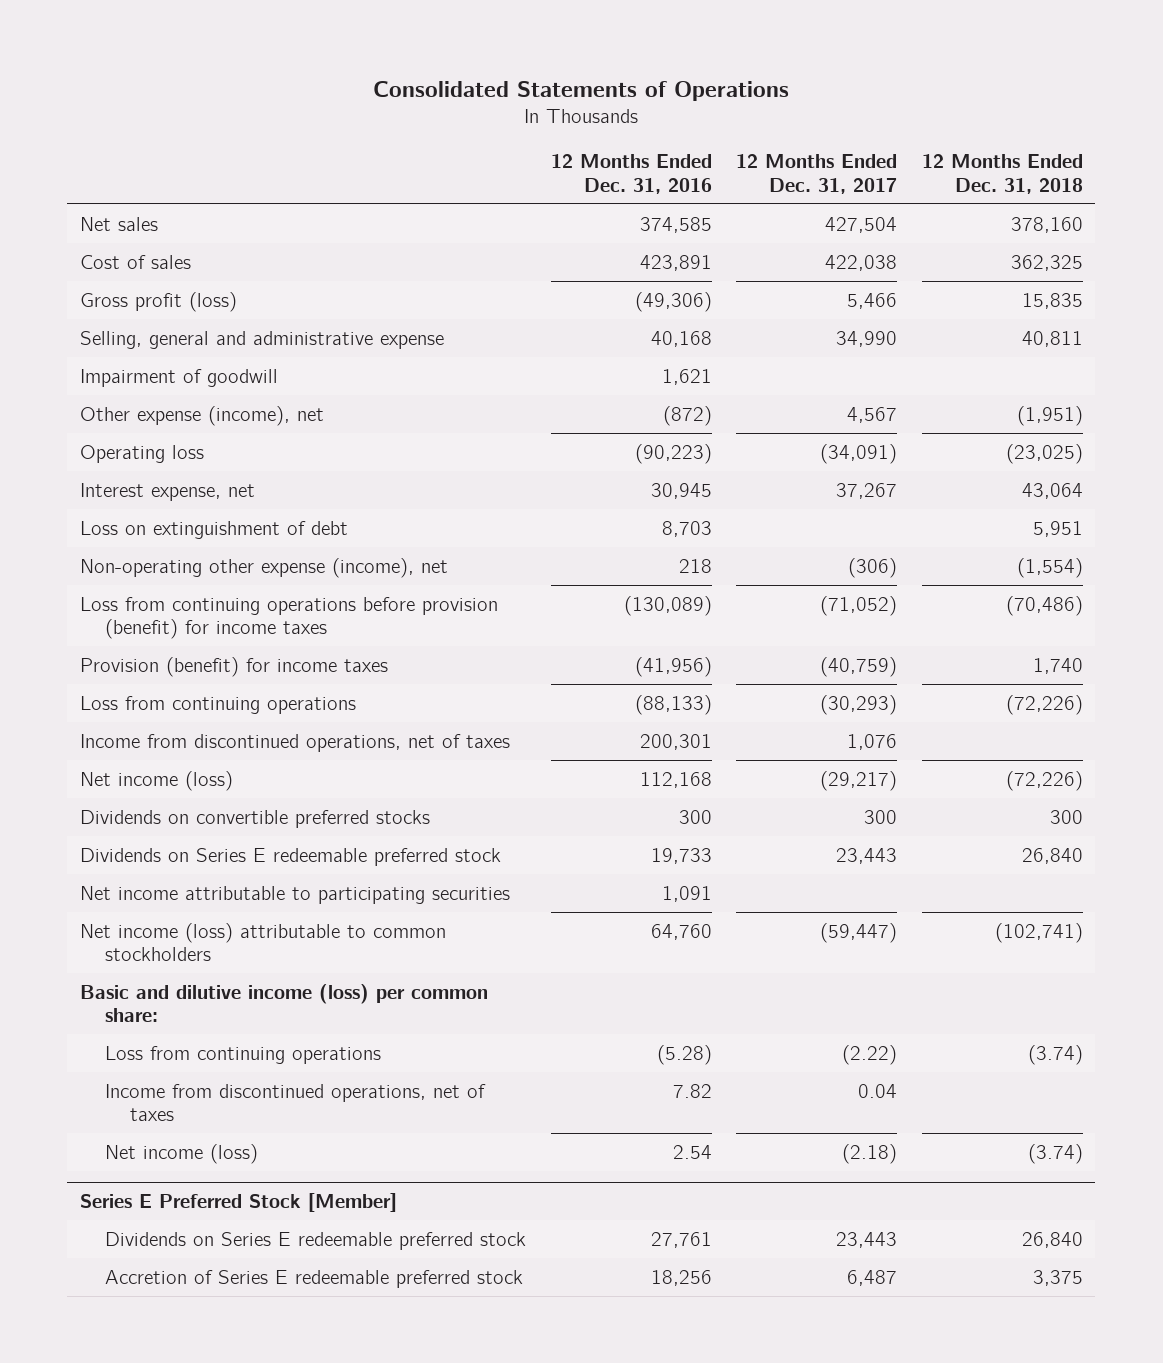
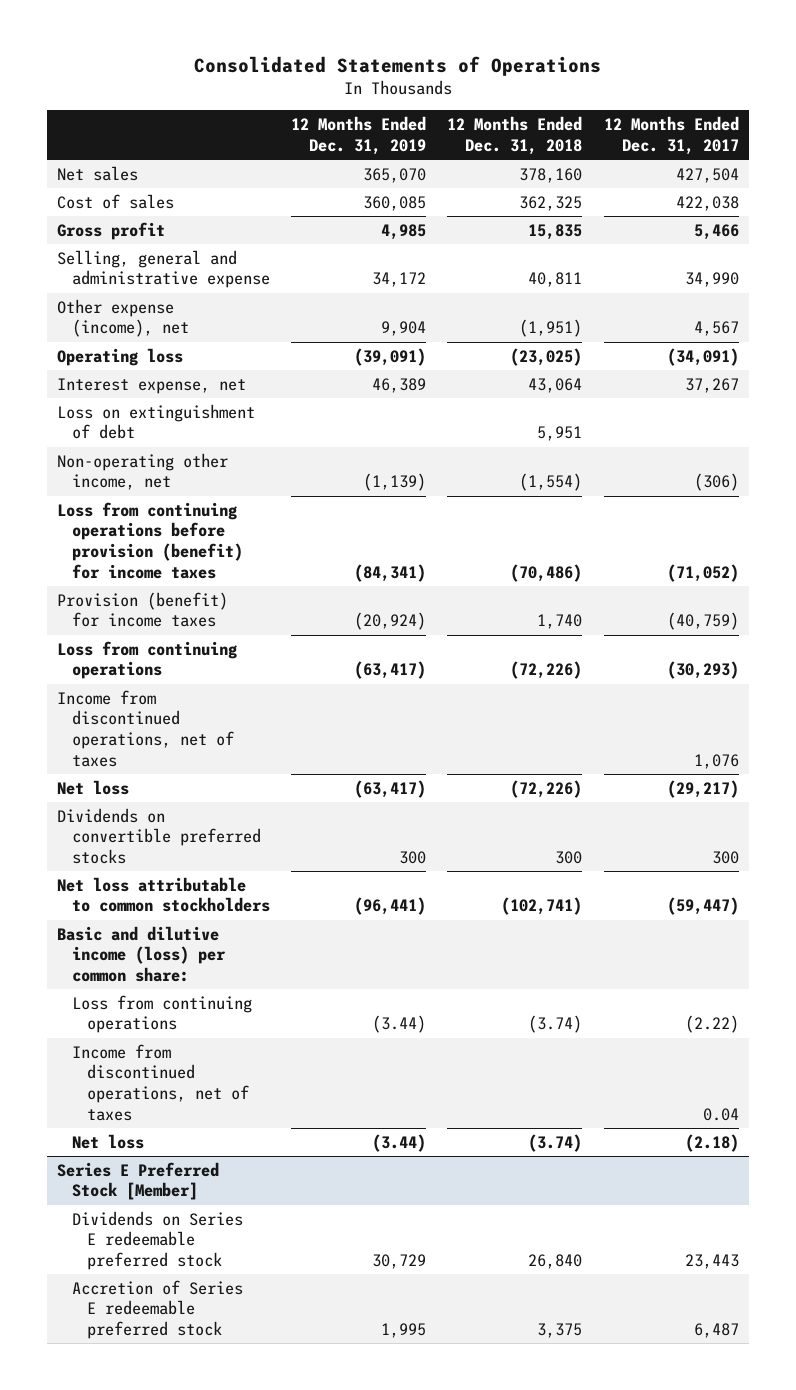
- | 12 Months Ended Dec. 31, 2016 | 12 Months Ended Dec. 31, 2017 | 12 Months Ended Dec. 31, 2018
+ | 12 Months Ended Dec. 31, 2019 | 12 Months Ended Dec. 31, 2018 | 12 Months Ended Dec. 31, 2017
- Gross profit (loss) | (49,306) | 5,466 | 15,835
+ Gross profit | 4,985 | 15,835 | 5,466
- Impairment of goodwill | 1,621 | |
- Non-operating other expense (income), net | 218 | (306) | (1,554)
+ Non-operating other income, net | (1,139) | (1,554) | (306)
- Net income (loss) | 112,168 | (29,217) | (72,226)
+ Net loss | (63,417) | (72,226) | (29,217)
- Dividends on Series E redeemable preferred stock | 19,733 | 23,443 | 26,840
- Net income attributable to participating securities | 1,091 | |
- Net income (loss) attributable to common stockholders | 64,760 | (59,447) | (102,741)
+ Net loss attributable to common stockholders | (96,441) | (102,741) | (59,447)
- Net income (loss) | 2.54 | (2.18) | (3.74)
+ Net loss | (3.44) | (3.74) | (2.18)

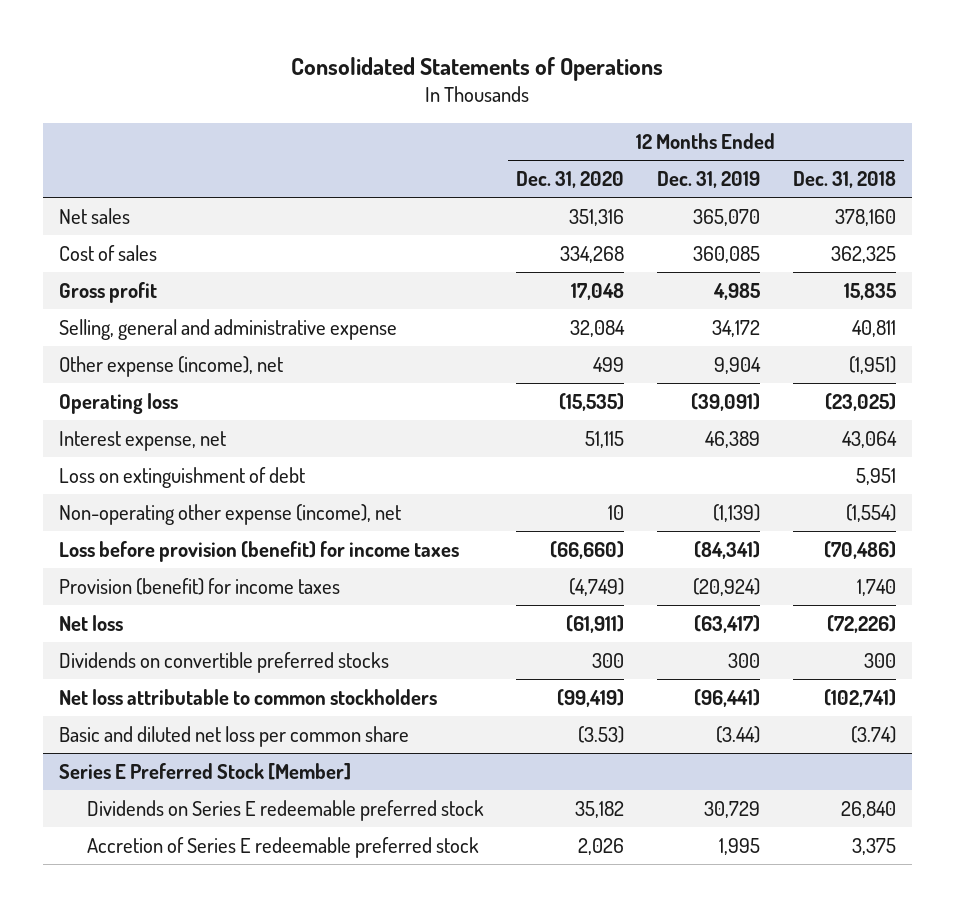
- | 12 Months Ended Dec. 31, 2019 | 12 Months Ended Dec. 31, 2018 | 12 Months Ended Dec. 31, 2017
+ | 12 Months Ended Dec. 31, 2020 | 12 Months Ended Dec. 31, 2019 | 12 Months Ended Dec. 31, 2018
- Non-operating other income, net | (1,139) | (1,554) | (306)
- Loss from continuing operations before provision (benefit) for income taxes | (84,341) | (70,486) | (71,052)
+ Non-operating other expense (income), net | 10 | (1,139) | (1,554)
+ Loss before provision (benefit) for income taxes | (66,660) | (84,341) | (70,486)
- Loss from continuing operations | (63,417) | (72,226) | (30,293)
- Income from discontinued operations, net of taxes | | | 1,076
- Basic and dilutive income (loss) per common share:
- Loss from continuing operations | (3.44) | (3.74) | (2.22)
- Income from discontinued operations, net of taxes | | | 0.04
- Net loss | (3.44) | (3.74) | (2.18)
+ Basic and diluted net loss per common share | (3.53) | (3.44) | (3.74)

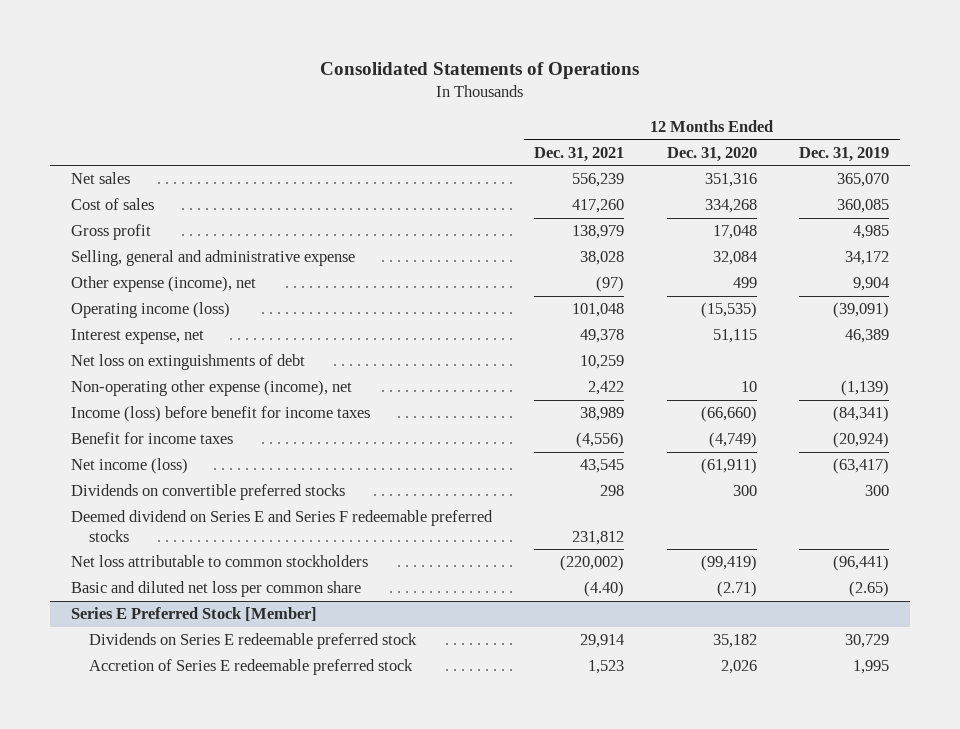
- | 12 Months Ended Dec. 31, 2020 | 12 Months Ended Dec. 31, 2019 | 12 Months Ended Dec. 31, 2018
+ | 12 Months Ended Dec. 31, 2021 | 12 Months Ended Dec. 31, 2020 | 12 Months Ended Dec. 31, 2019
- Operating loss | (15,535) | (39,091) | (23,025)
+ Operating income (loss) | 101,048 | (15,535) | (39,091)
- Loss on extinguishment of debt | | | 5,951
+ Net loss on extinguishments of debt | 10,259 | |
- Loss before provision (benefit) for income taxes | (66,660) | (84,341) | (70,486)
- Provision (benefit) for income taxes | (4,749) | (20,924) | 1,740
- Net loss | (61,911) | (63,417) | (72,226)
+ Income (loss) before benefit for income taxes | 38,989 | (66,660) | (84,341)
+ Benefit for income taxes | (4,556) | (4,749) | (20,924)
+ Net income (loss) | 43,545 | (61,911) | (63,417)
+ Deemed dividend on Series E and Series F redeemable preferred stocks | 231,812 | |
- Basic and diluted net loss per common share | (3.53) | (3.44) | (3.74)
+ Basic and diluted net loss per common share | (4.40) | (2.71) | (2.65)

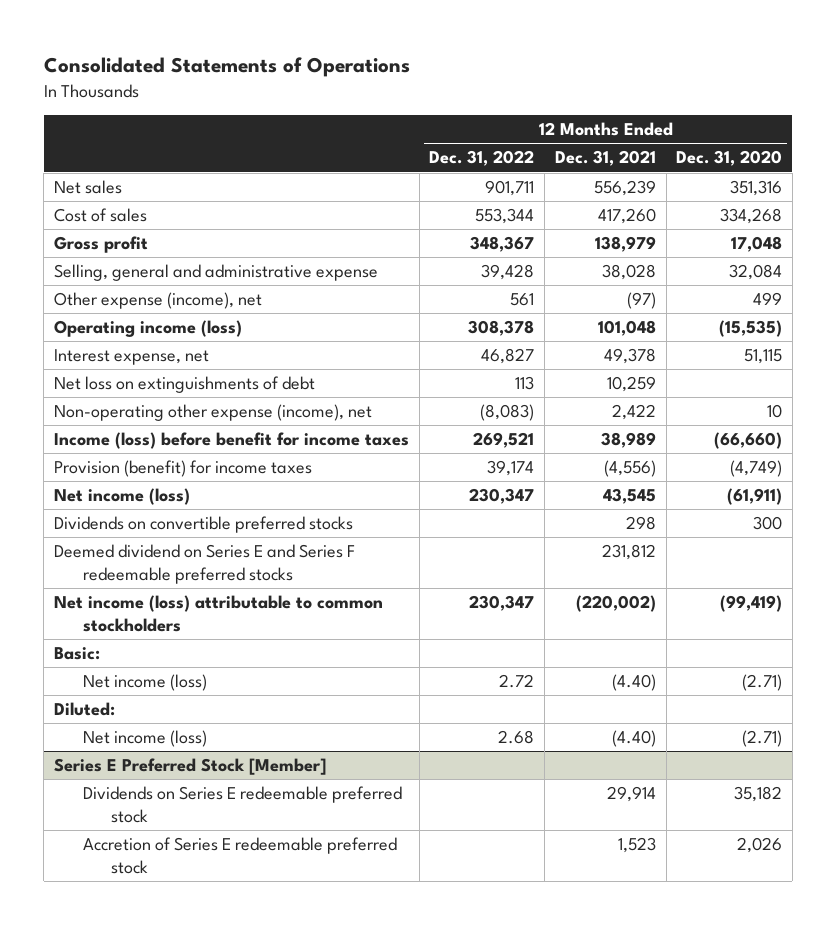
- | 12 Months Ended Dec. 31, 2021 | 12 Months Ended Dec. 31, 2020 | 12 Months Ended Dec. 31, 2019
+ | 12 Months Ended Dec. 31, 2022 | 12 Months Ended Dec. 31, 2021 | 12 Months Ended Dec. 31, 2020
- Benefit for income taxes | (4,556) | (4,749) | (20,924)
+ Provision (benefit) for income taxes | 39,174 | (4,556) | (4,749)
- Net loss attributable to common stockholders | (220,002) | (99,419) | (96,441)
- Basic and diluted net loss per common share | (4.40) | (2.71) | (2.65)
+ Net income (loss) attributable to common stockholders | 230,347 | (220,002) | (99,419)
+ Basic:
+ Net income (loss) | 2.72 | (4.40) | (2.71)
+ Diluted:
+ Net income (loss) | 2.68 | (4.40) | (2.71)

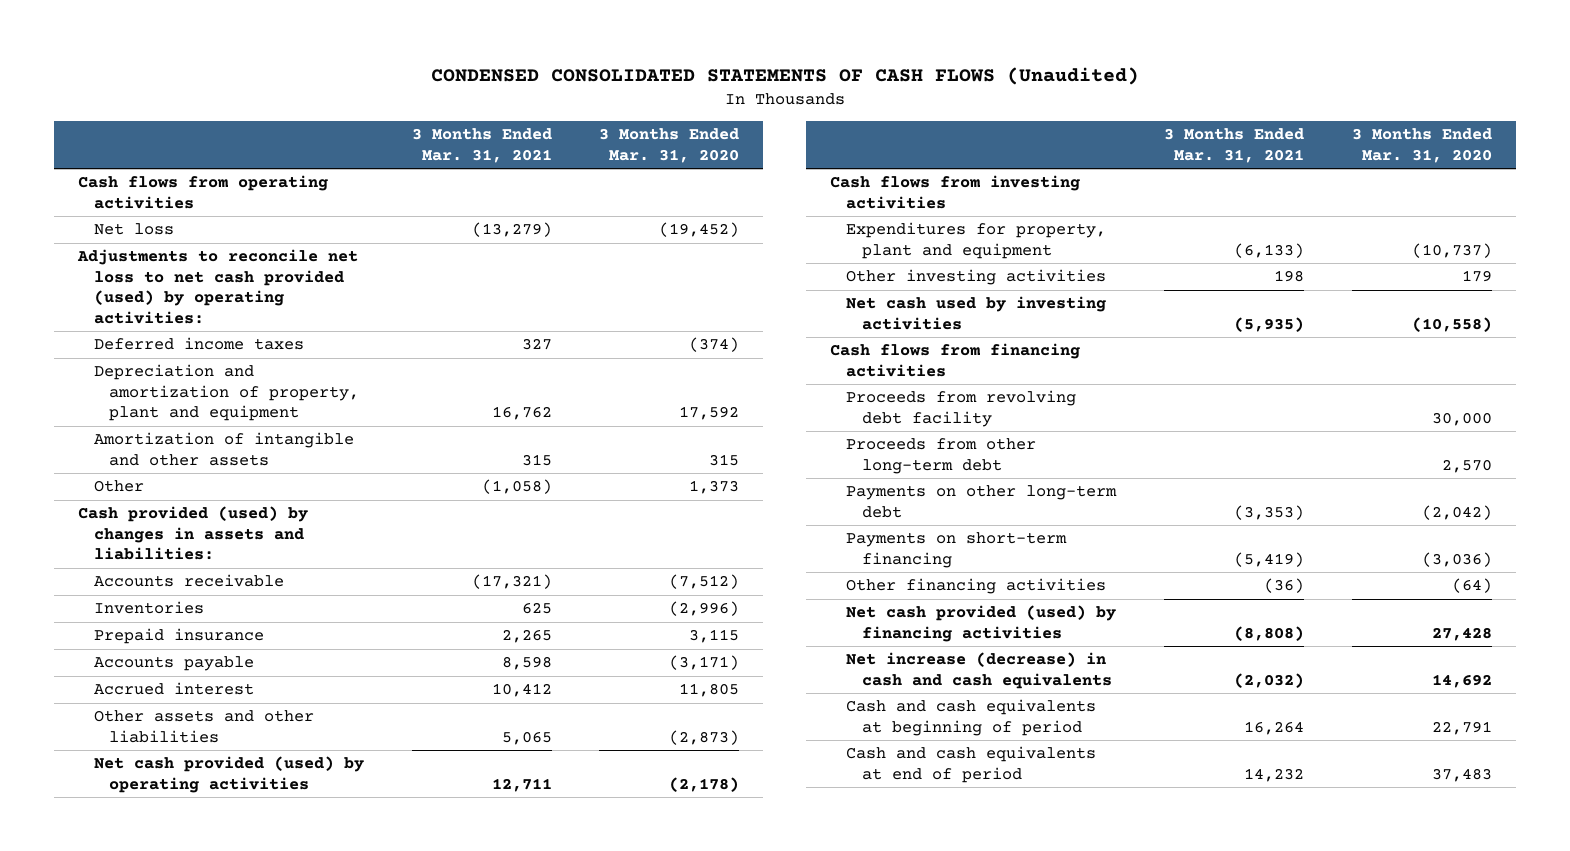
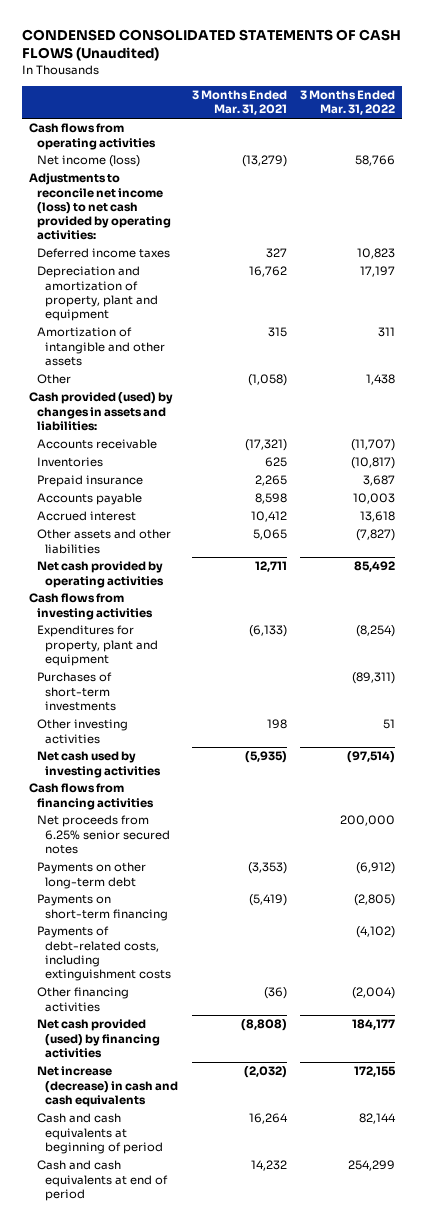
- | 3 Months Ended Mar. 31, 2021 | 3 Months Ended Mar. 31, 2020
+ | 3 Months Ended Mar. 31, 2021 | 3 Months Ended Mar. 31, 2022
- Net loss | (13,279) | (19,452)
- Adjustments to reconcile net loss to net cash provided (used) by operating activities:
+ Net income (loss) | (13,279) | 58,766
+ Adjustments to reconcile net income (loss) to net cash provided by operating activities:
- Net cash provided (used) by operating activities | 12,711 | (2,178)
+ Net cash provided by operating activities | 12,711 | 85,492
+ Purchases of short-term investments | | (89,311)
- Proceeds from revolving debt facility | | 30,000
- Proceeds from other long-term debt | | 2,570
+ Net proceeds from 6.25% senior secured notes | | 200,000
+ Payments of debt-related costs, including extinguishment costs | | (4,102)

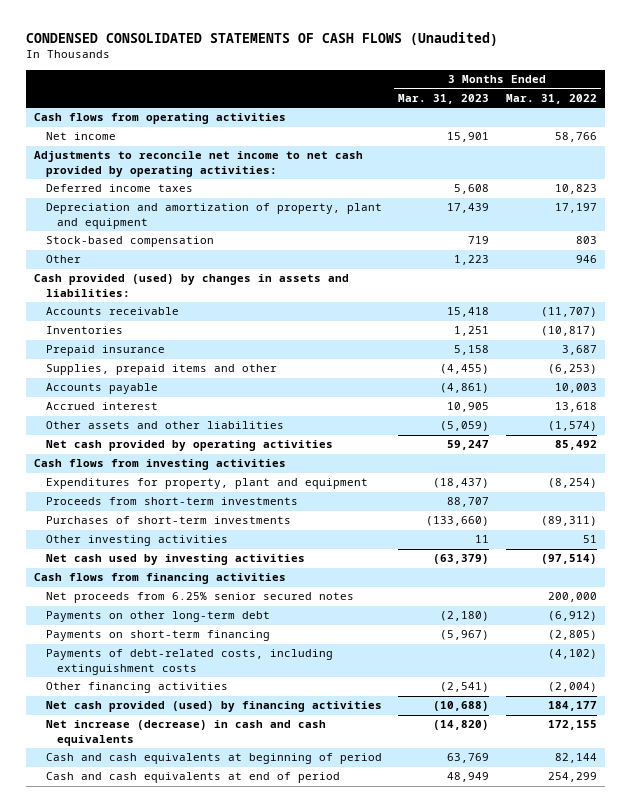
- | 3 Months Ended Mar. 31, 2021 | 3 Months Ended Mar. 31, 2022
+ | 3 Months Ended Mar. 31, 2023 | 3 Months Ended Mar. 31, 2022
- Net income (loss) | (13,279) | 58,766
- Adjustments to reconcile net income (loss) to net cash provided by operating activities:
+ Net income | 15,901 | 58,766
+ Adjustments to reconcile net income to net cash provided by operating activities:
- Amortization of intangible and other assets | 315 | 311
- Other | (1,058) | 1,438
+ Stock-based compensation | 719 | 803
+ Other | 1,223 | 946
+ Supplies, prepaid items and other | (4,455) | (6,253)
- Other assets and other liabilities | 5,065 | (7,827)
+ Other assets and other liabilities | (5,059) | (1,574)
+ Proceeds from short-term investments | 88,707 |

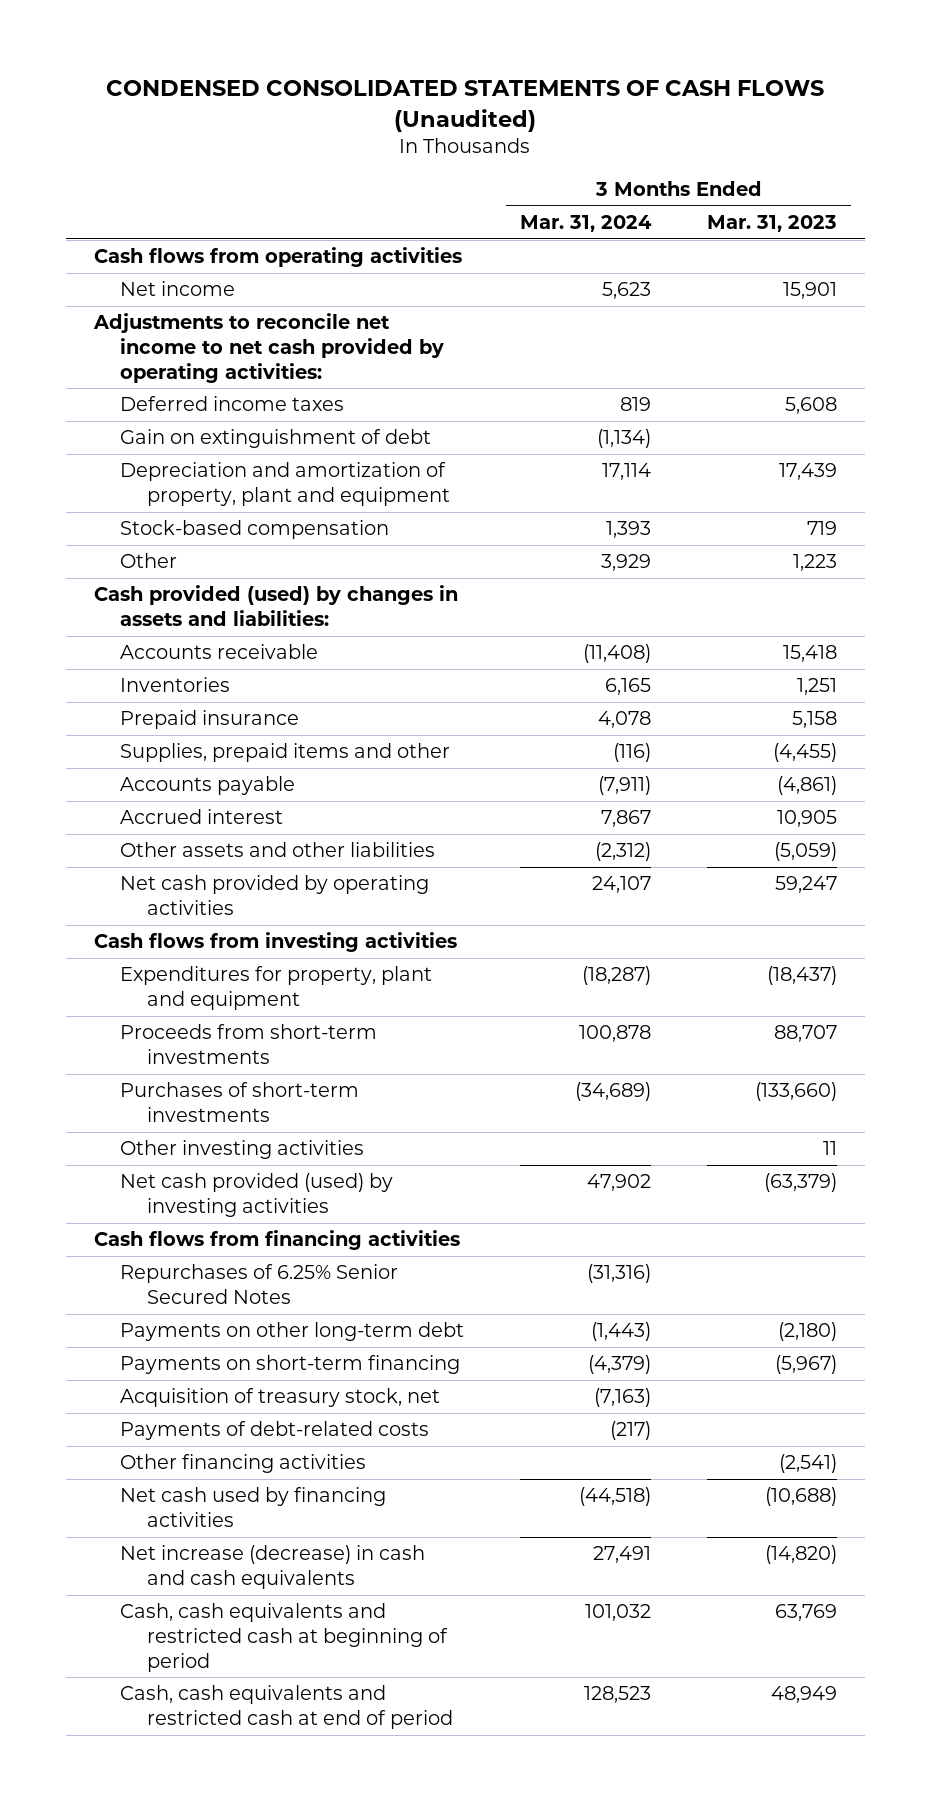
- | 3 Months Ended Mar. 31, 2023 | 3 Months Ended Mar. 31, 2022
+ | 3 Months Ended Mar. 31, 2024 | 3 Months Ended Mar. 31, 2023
+ Gain on extinguishment of debt | (1,134) |
- Net cash used by investing activities | (63,379) | (97,514)
+ Net cash provided (used) by investing activities | 47,902 | (63,379)
- Net proceeds from 6.25% senior secured notes | | 200,000
+ Repurchases of 6.25% Senior Secured Notes | (31,316) |
- Payments of debt-related costs, including extinguishment costs | | (4,102)
+ Acquisition of treasury stock, net | (7,163) |
+ Payments of debt-related costs | (217) |
- Net cash provided (used) by financing activities | (10,688) | 184,177
+ Net cash used by financing activities | (44,518) | (10,688)
- Cash and cash equivalents at beginning of period | 63,769 | 82,144
- Cash and cash equivalents at end of period | 48,949 | 254,299
+ Cash, cash equivalents and restricted cash at beginning of period | 101,032 | 63,769
+ Cash, cash equivalents and restricted cash at end of period | 128,523 | 48,949

